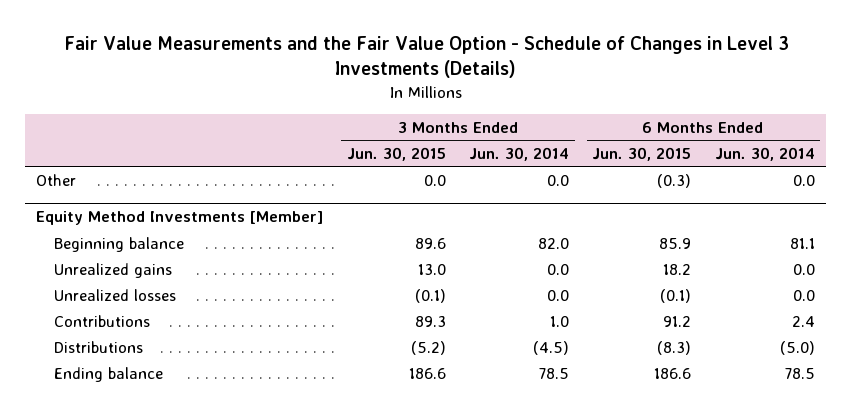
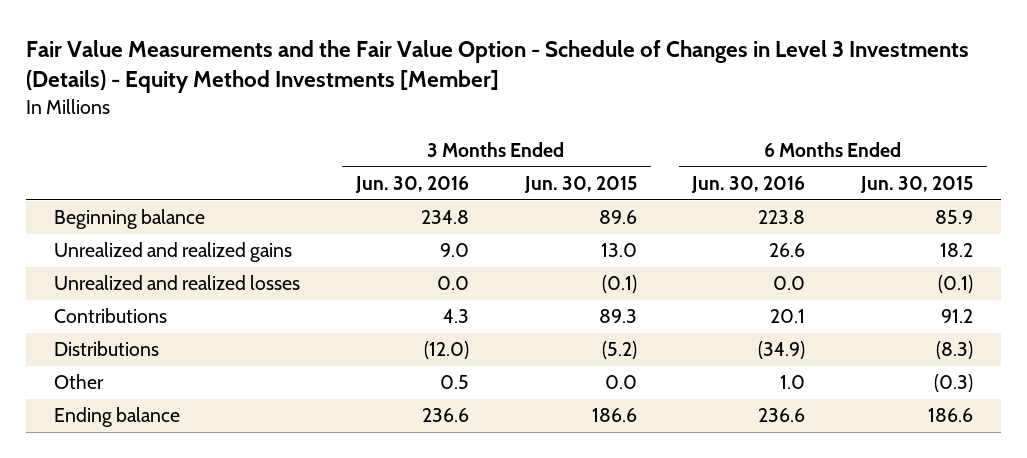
- Fair Value Measurements and the Fair Value Option - Schedule of Changes in Level 3 Investments (Details)
+ Fair Value Measurements and the Fair Value Option - Schedule of Changes in Level 3 Investments (Details) - Equity Method Investments [Member]
- | 3 Months Ended Jun. 30, 2015 | 3 Months Ended Jun. 30, 2014 | 6 Months Ended Jun. 30, 2015 | 6 Months Ended Jun. 30, 2014
+ | 3 Months Ended Jun. 30, 2016 | 3 Months Ended Jun. 30, 2015 | 6 Months Ended Jun. 30, 2016 | 6 Months Ended Jun. 30, 2015
- Equity Method Investments [Member]
- Unrealized gains | 13.0 | 0.0 | 18.2 | 0.0
- Unrealized losses | (0.1) | 0.0 | (0.1) | 0.0
+ Unrealized and realized gains | 9.0 | 13.0 | 26.6 | 18.2
+ Unrealized and realized losses | 0.0 | (0.1) | 0.0 | (0.1)
moved down: Other | 0.5 | 0.0 | 1.0 | (0.3)

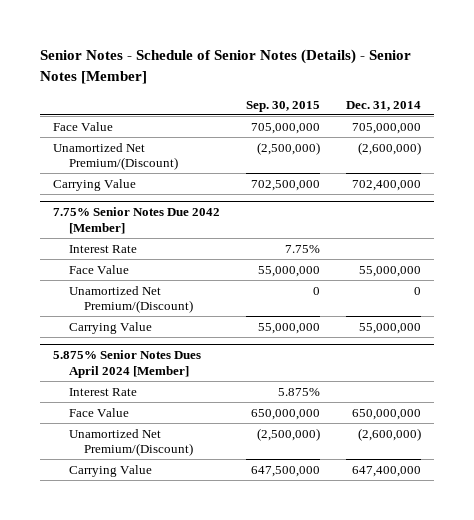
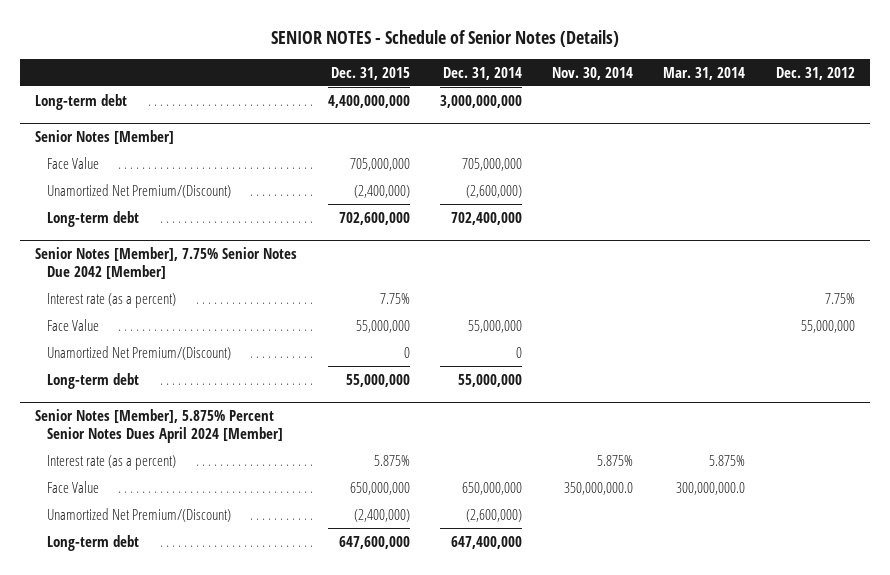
- Senior Notes - Schedule of Senior Notes (Details) - Senior Notes [Member]
+ SENIOR NOTES - Schedule of Senior Notes (Details)
- | Sep. 30, 2015 | Dec. 31, 2014
+ | Dec. 31, 2015 | Dec. 31, 2014 | Nov. 30, 2014 | Mar. 31, 2014 | Dec. 31, 2012
+ Long-term debt | 4,400,000,000 | 3,000,000,000 | | |
+ Senior Notes [Member]
- Carrying Value | 702,500,000 | 702,400,000
- 7.75% Senior Notes Due 2042 [Member]
- Interest Rate | 7.75% |
+ Long-term debt | 702,600,000 | 702,400,000 | | |
+ Senior Notes [Member], 7.75% Senior Notes Due 2042 [Member]
+ Interest rate (as a percent) | 7.75% | | | | 7.75%
- Carrying Value | 55,000,000 | 55,000,000
- 5.875% Senior Notes Dues April 2024 [Member]
- Interest Rate | 5.875% |
+ Long-term debt | 55,000,000 | 55,000,000 | | |
+ Senior Notes [Member], 5.875% Percent Senior Notes Dues April 2024 [Member]
+ Interest rate (as a percent) | 5.875% | | 5.875% | 5.875% |
- Carrying Value | 647,500,000 | 647,400,000
+ Long-term debt | 647,600,000 | 647,400,000 | | |

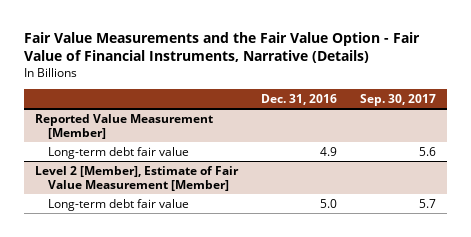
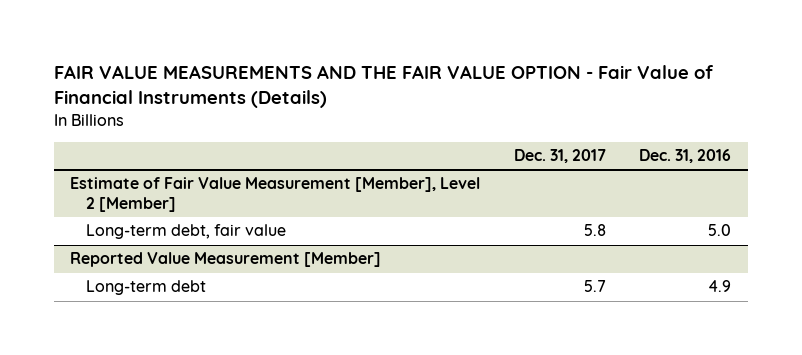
- Fair Value Measurements and the Fair Value Option - Fair Value of Financial Instruments, Narrative (Details)
+ FAIR VALUE MEASUREMENTS AND THE FAIR VALUE OPTION - Fair Value of Financial Instruments (Details)
- | Dec. 31, 2016 | Sep. 30, 2017
+ | Dec. 31, 2017 | Dec. 31, 2016
+ Estimate of Fair Value Measurement [Member], Level 2 [Member]
+ Long-term debt, fair value | 5.8 | 5.0
@ Reported Value Measurement [Member]
- Long-term debt fair value | 4.9 | 5.6
- Level 2 [Member], Estimate of Fair Value Measurement [Member]
- Long-term debt fair value | 5.0 | 5.7
@ Reported Value Measurement [Member]
+ Long-term debt | 5.7 | 4.9

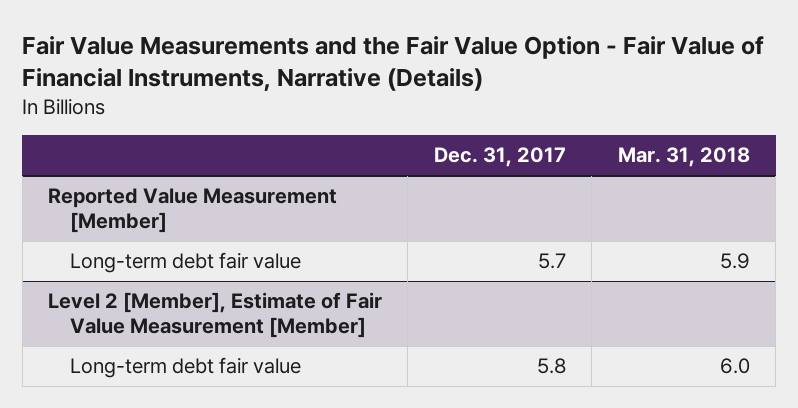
- FAIR VALUE MEASUREMENTS AND THE FAIR VALUE OPTION - Fair Value of Financial Instruments (Details)
+ Fair Value Measurements and the Fair Value Option - Fair Value of Financial Instruments, Narrative (Details)
- | Dec. 31, 2017 | Dec. 31, 2016
+ | Dec. 31, 2017 | Mar. 31, 2018
- Estimate of Fair Value Measurement [Member], Level 2 [Member]
- Long-term debt, fair value | 5.8 | 5.0
@ Reported Value Measurement [Member]
- Long-term debt | 5.7 | 4.9
+ Long-term debt fair value | 5.7 | 5.9
+ Level 2 [Member], Estimate of Fair Value Measurement [Member]
+ Long-term debt fair value | 5.8 | 6.0

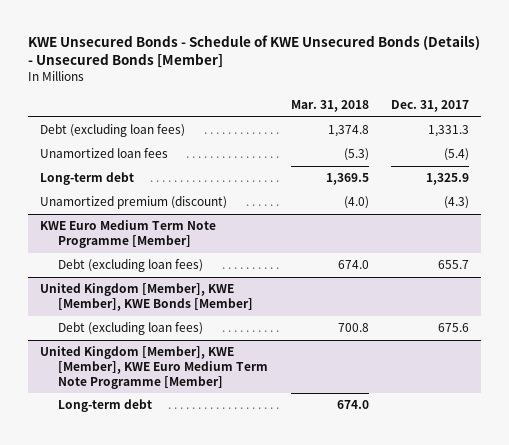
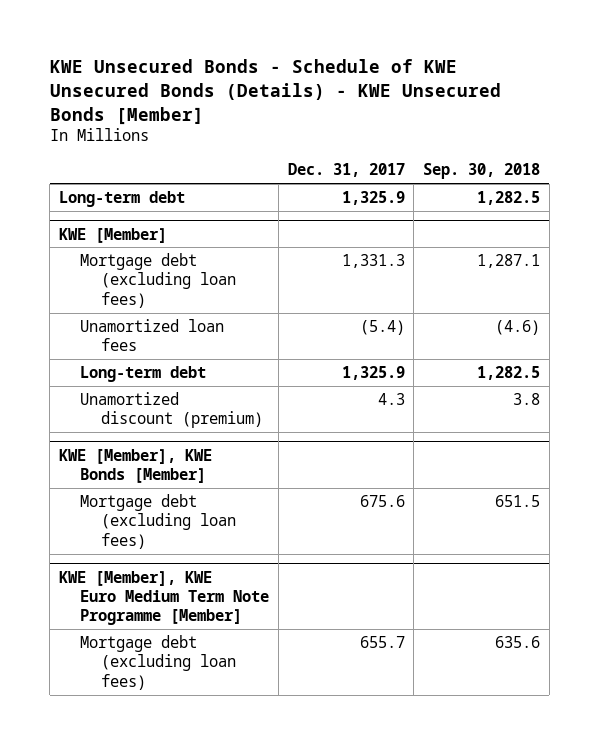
- KWE Unsecured Bonds - Schedule of KWE Unsecured Bonds (Details) - Unsecured Bonds [Member]
+ KWE Unsecured Bonds - Schedule of KWE Unsecured Bonds (Details) - KWE Unsecured Bonds [Member]
- | Mar. 31, 2018 | Dec. 31, 2017
+ | Dec. 31, 2017 | Sep. 30, 2018
- Debt (excluding loan fees) | 1,374.8 | 1,331.3
+ Long-term debt | 1,325.9 | 1,282.5
+ KWE [Member]
+ Mortgage debt (excluding loan fees) | 1,331.3 | 1,287.1
- Unamortized premium (discount) | (4.0) | (4.3)
- KWE Euro Medium Term Note Programme [Member]
- Debt (excluding loan fees) | 674.0 | 655.7
- United Kingdom [Member], KWE [Member], KWE Bonds [Member]
- Debt (excluding loan fees) | 700.8 | 675.6
- United Kingdom [Member], KWE [Member], KWE Euro Medium Term Note Programme [Member]
- Long-term debt | 674.0 |
+ Unamortized discount (premium) | 4.3 | 3.8
+ KWE [Member], KWE Bonds [Member]
+ Mortgage debt (excluding loan fees) | 675.6 | 651.5
+ KWE [Member], KWE Euro Medium Term Note Programme [Member]
+ Mortgage debt (excluding loan fees) | 655.7 | 635.6

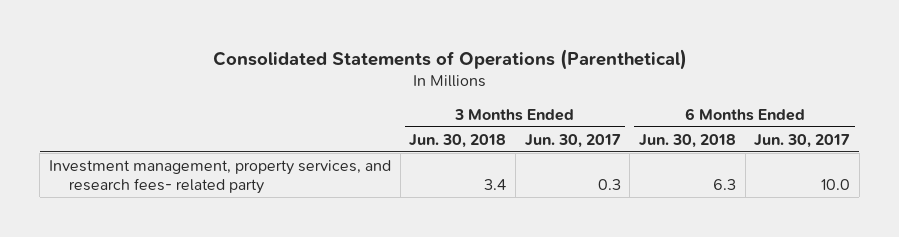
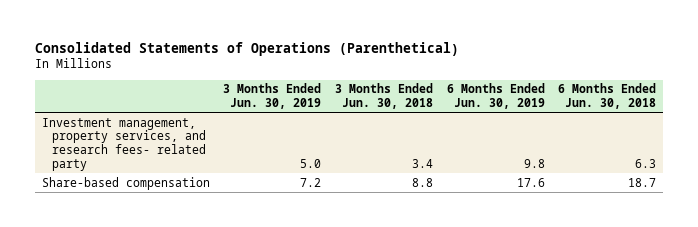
- | 3 Months Ended Jun. 30, 2018 | 3 Months Ended Jun. 30, 2017 | 6 Months Ended Jun. 30, 2018 | 6 Months Ended Jun. 30, 2017
+ | 3 Months Ended Jun. 30, 2019 | 3 Months Ended Jun. 30, 2018 | 6 Months Ended Jun. 30, 2019 | 6 Months Ended Jun. 30, 2018
+ Share-based compensation | 7.2 | 8.8 | 17.6 | 18.7

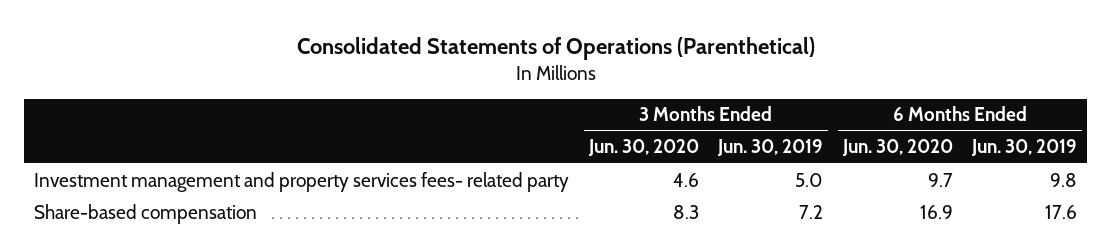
- | 3 Months Ended Jun. 30, 2019 | 3 Months Ended Jun. 30, 2018 | 6 Months Ended Jun. 30, 2019 | 6 Months Ended Jun. 30, 2018
+ | 3 Months Ended Jun. 30, 2020 | 3 Months Ended Jun. 30, 2019 | 6 Months Ended Jun. 30, 2020 | 6 Months Ended Jun. 30, 2019
- Investment management, property services, and research fees- related party | 5.0 | 3.4 | 9.8 | 6.3
+ Investment management and property services fees- related party | 4.6 | 5.0 | 9.7 | 9.8

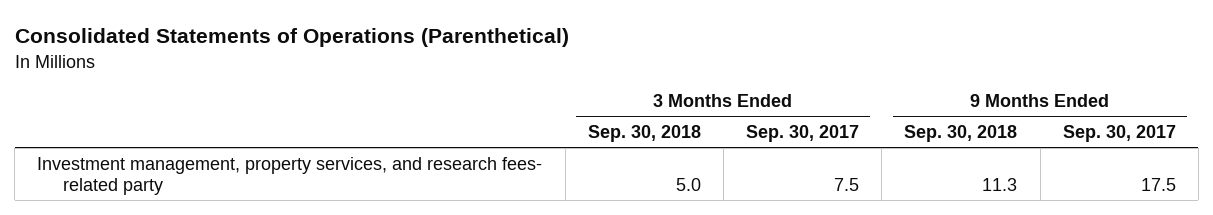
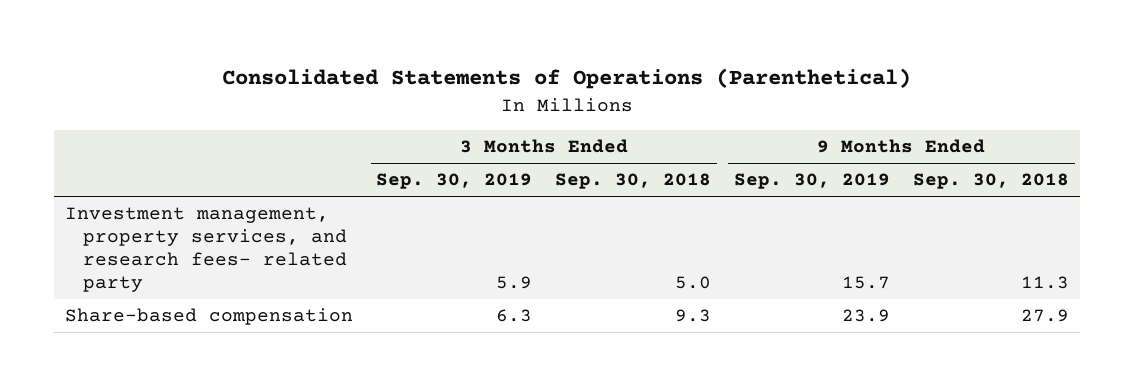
- | 3 Months Ended Sep. 30, 2018 | 3 Months Ended Sep. 30, 2017 | 9 Months Ended Sep. 30, 2018 | 9 Months Ended Sep. 30, 2017
+ | 3 Months Ended Sep. 30, 2019 | 3 Months Ended Sep. 30, 2018 | 9 Months Ended Sep. 30, 2019 | 9 Months Ended Sep. 30, 2018
+ Share-based compensation | 6.3 | 9.3 | 23.9 | 27.9

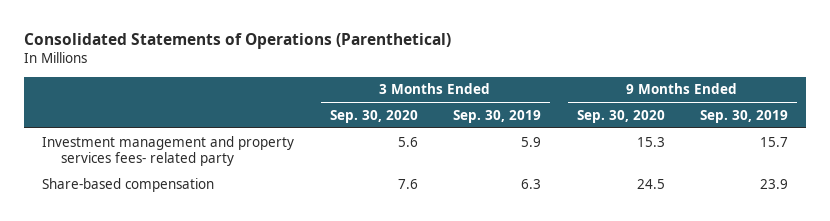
- | 3 Months Ended Sep. 30, 2019 | 3 Months Ended Sep. 30, 2018 | 9 Months Ended Sep. 30, 2019 | 9 Months Ended Sep. 30, 2018
+ | 3 Months Ended Sep. 30, 2020 | 3 Months Ended Sep. 30, 2019 | 9 Months Ended Sep. 30, 2020 | 9 Months Ended Sep. 30, 2019
- Investment management, property services, and research fees- related party | 5.9 | 5.0 | 15.7 | 11.3
+ Investment management and property services fees- related party | 5.6 | 5.9 | 15.3 | 15.7

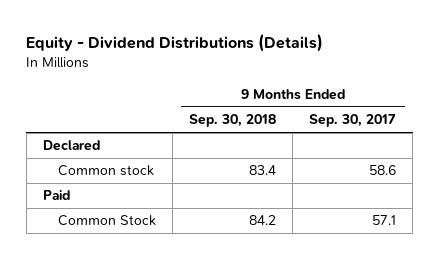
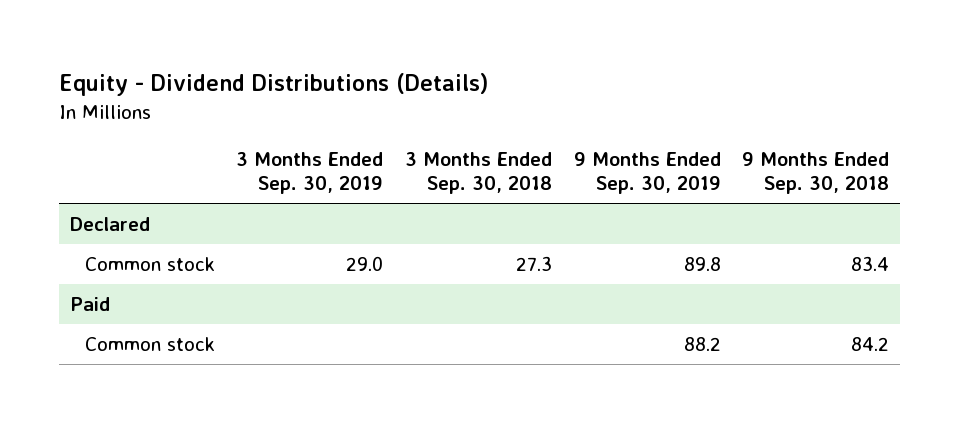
- | 9 Months Ended Sep. 30, 2018 | 9 Months Ended Sep. 30, 2017
+ | 3 Months Ended Sep. 30, 2019 | 3 Months Ended Sep. 30, 2018 | 9 Months Ended Sep. 30, 2019 | 9 Months Ended Sep. 30, 2018
- Common Stock | 84.2 | 57.1
+ Common stock | | | 88.2 | 84.2

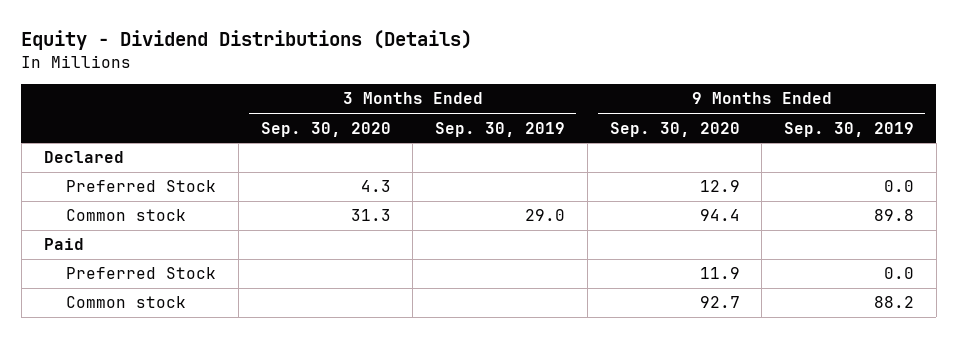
- | 3 Months Ended Sep. 30, 2019 | 3 Months Ended Sep. 30, 2018 | 9 Months Ended Sep. 30, 2019 | 9 Months Ended Sep. 30, 2018
+ | 3 Months Ended Sep. 30, 2020 | 3 Months Ended Sep. 30, 2019 | 9 Months Ended Sep. 30, 2020 | 9 Months Ended Sep. 30, 2019
+ Preferred Stock | 4.3 | | 12.9 | 0.0
+ Preferred Stock | | | 11.9 | 0.0

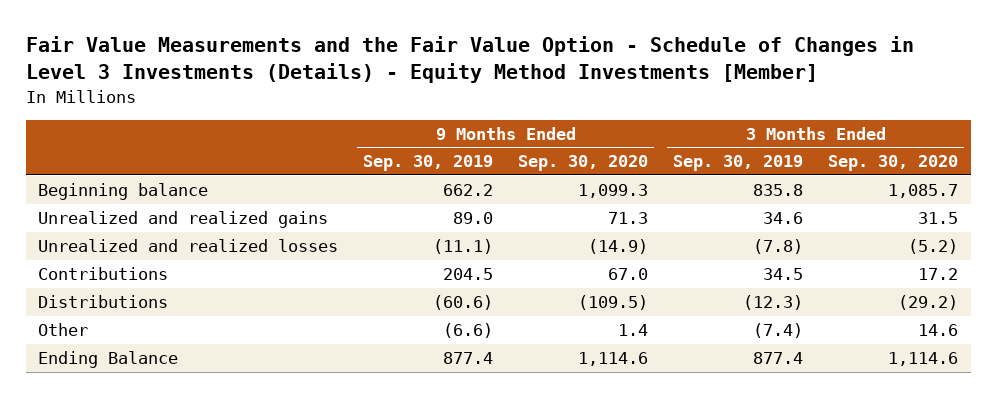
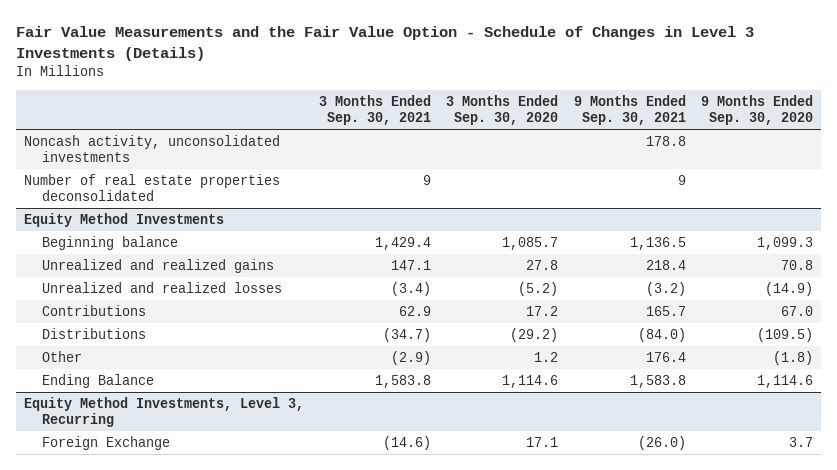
- Fair Value Measurements and the Fair Value Option - Schedule of Changes in Level 3 Investments (Details) - Equity Method Investments [Member]
+ Fair Value Measurements and the Fair Value Option - Schedule of Changes in Level 3 Investments (Details)
- | 9 Months Ended Sep. 30, 2019 | 9 Months Ended Sep. 30, 2020 | 3 Months Ended Sep. 30, 2019 | 3 Months Ended Sep. 30, 2020
+ | 3 Months Ended Sep. 30, 2021 | 3 Months Ended Sep. 30, 2020 | 9 Months Ended Sep. 30, 2021 | 9 Months Ended Sep. 30, 2020
+ Noncash activity, unconsolidated investments | | | 178.8 |
+ Number of real estate properties deconsolidated | 9 | | 9 |
+ Equity Method Investments
- Unrealized and realized gains | 89.0 | 71.3 | 34.6 | 31.5
+ Unrealized and realized gains | 147.1 | 27.8 | 218.4 | 70.8
- Other | (6.6) | 1.4 | (7.4) | 14.6
+ Other | (2.9) | 1.2 | 176.4 | (1.8)
+ Equity Method Investments, Level 3, Recurring
+ Foreign Exchange | (14.6) | 17.1 | (26.0) | 3.7

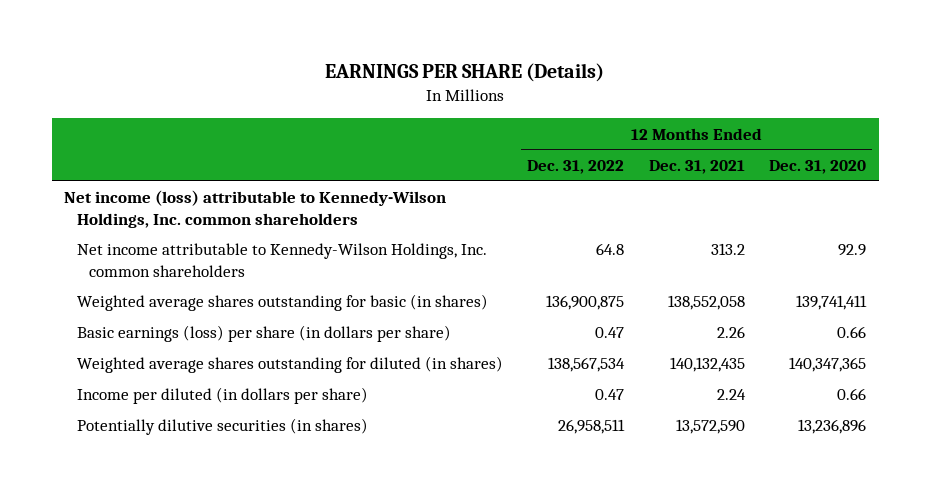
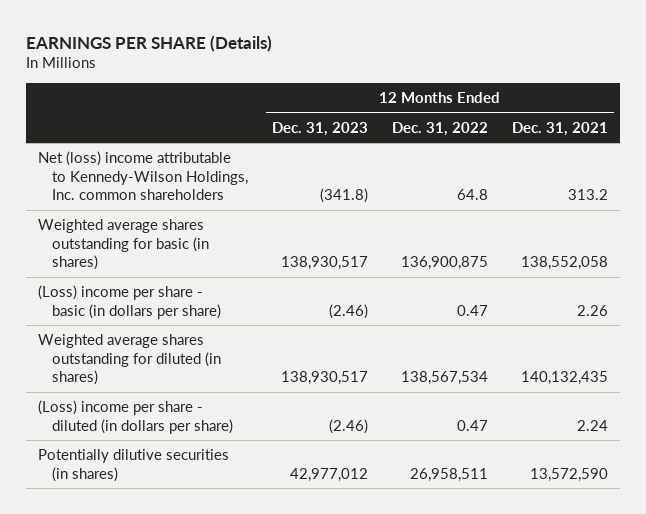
- | 12 Months Ended Dec. 31, 2022 | 12 Months Ended Dec. 31, 2021 | 12 Months Ended Dec. 31, 2020
+ | 12 Months Ended Dec. 31, 2023 | 12 Months Ended Dec. 31, 2022 | 12 Months Ended Dec. 31, 2021
- Net income (loss) attributable to Kennedy-Wilson Holdings, Inc. common shareholders
- Net income attributable to Kennedy-Wilson Holdings, Inc. common shareholders | 64.8 | 313.2 | 92.9
+ Net (loss) income attributable to Kennedy-Wilson Holdings, Inc. common shareholders | (341.8) | 64.8 | 313.2
- Basic earnings (loss) per share (in dollars per share) | 0.47 | 2.26 | 0.66
+ (Loss) income per share - basic (in dollars per share) | (2.46) | 0.47 | 2.26
- Income per diluted (in dollars per share) | 0.47 | 2.24 | 0.66
+ (Loss) income per share - diluted (in dollars per share) | (2.46) | 0.47 | 2.24

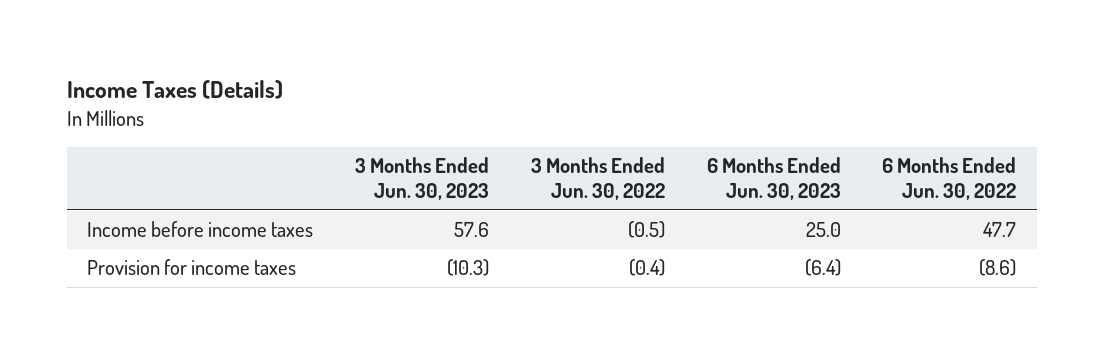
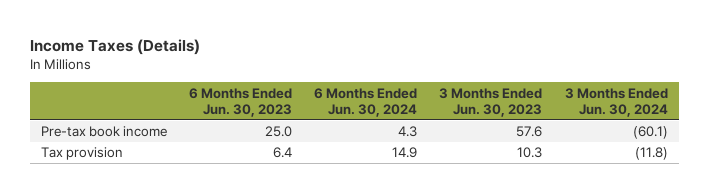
- | 3 Months Ended Jun. 30, 2023 | 3 Months Ended Jun. 30, 2022 | 6 Months Ended Jun. 30, 2023 | 6 Months Ended Jun. 30, 2022
+ | 6 Months Ended Jun. 30, 2023 | 6 Months Ended Jun. 30, 2024 | 3 Months Ended Jun. 30, 2023 | 3 Months Ended Jun. 30, 2024
- Income before income taxes | 57.6 | (0.5) | 25.0 | 47.7
- Provision for income taxes | (10.3) | (0.4) | (6.4) | (8.6)
+ Pre-tax book income | 25.0 | 4.3 | 57.6 | (60.1)
+ Tax provision | 6.4 | 14.9 | 10.3 | (11.8)

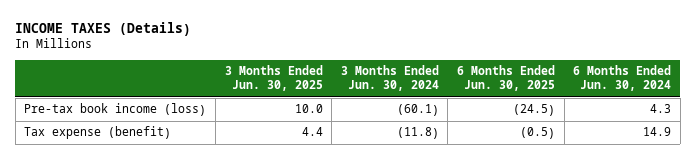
- Income Taxes (Details)
+ INCOME TAXES (Details)
- | 6 Months Ended Jun. 30, 2023 | 6 Months Ended Jun. 30, 2024 | 3 Months Ended Jun. 30, 2023 | 3 Months Ended Jun. 30, 2024
+ | 3 Months Ended Jun. 30, 2025 | 3 Months Ended Jun. 30, 2024 | 6 Months Ended Jun. 30, 2025 | 6 Months Ended Jun. 30, 2024
- Pre-tax book income | 25.0 | 4.3 | 57.6 | (60.1)
- Tax provision | 6.4 | 14.9 | 10.3 | (11.8)
+ Pre-tax book income (loss) | 10.0 | (60.1) | (24.5) | 4.3
+ Tax expense (benefit) | 4.4 | (11.8) | (0.5) | 14.9

